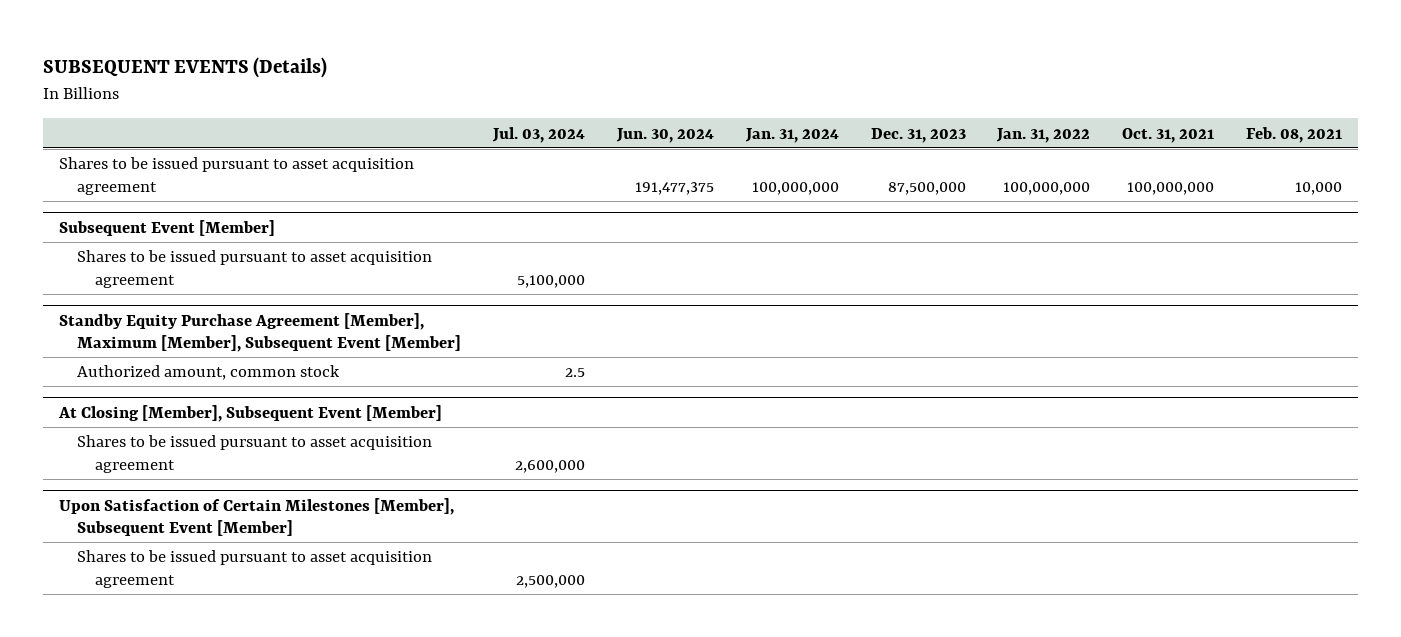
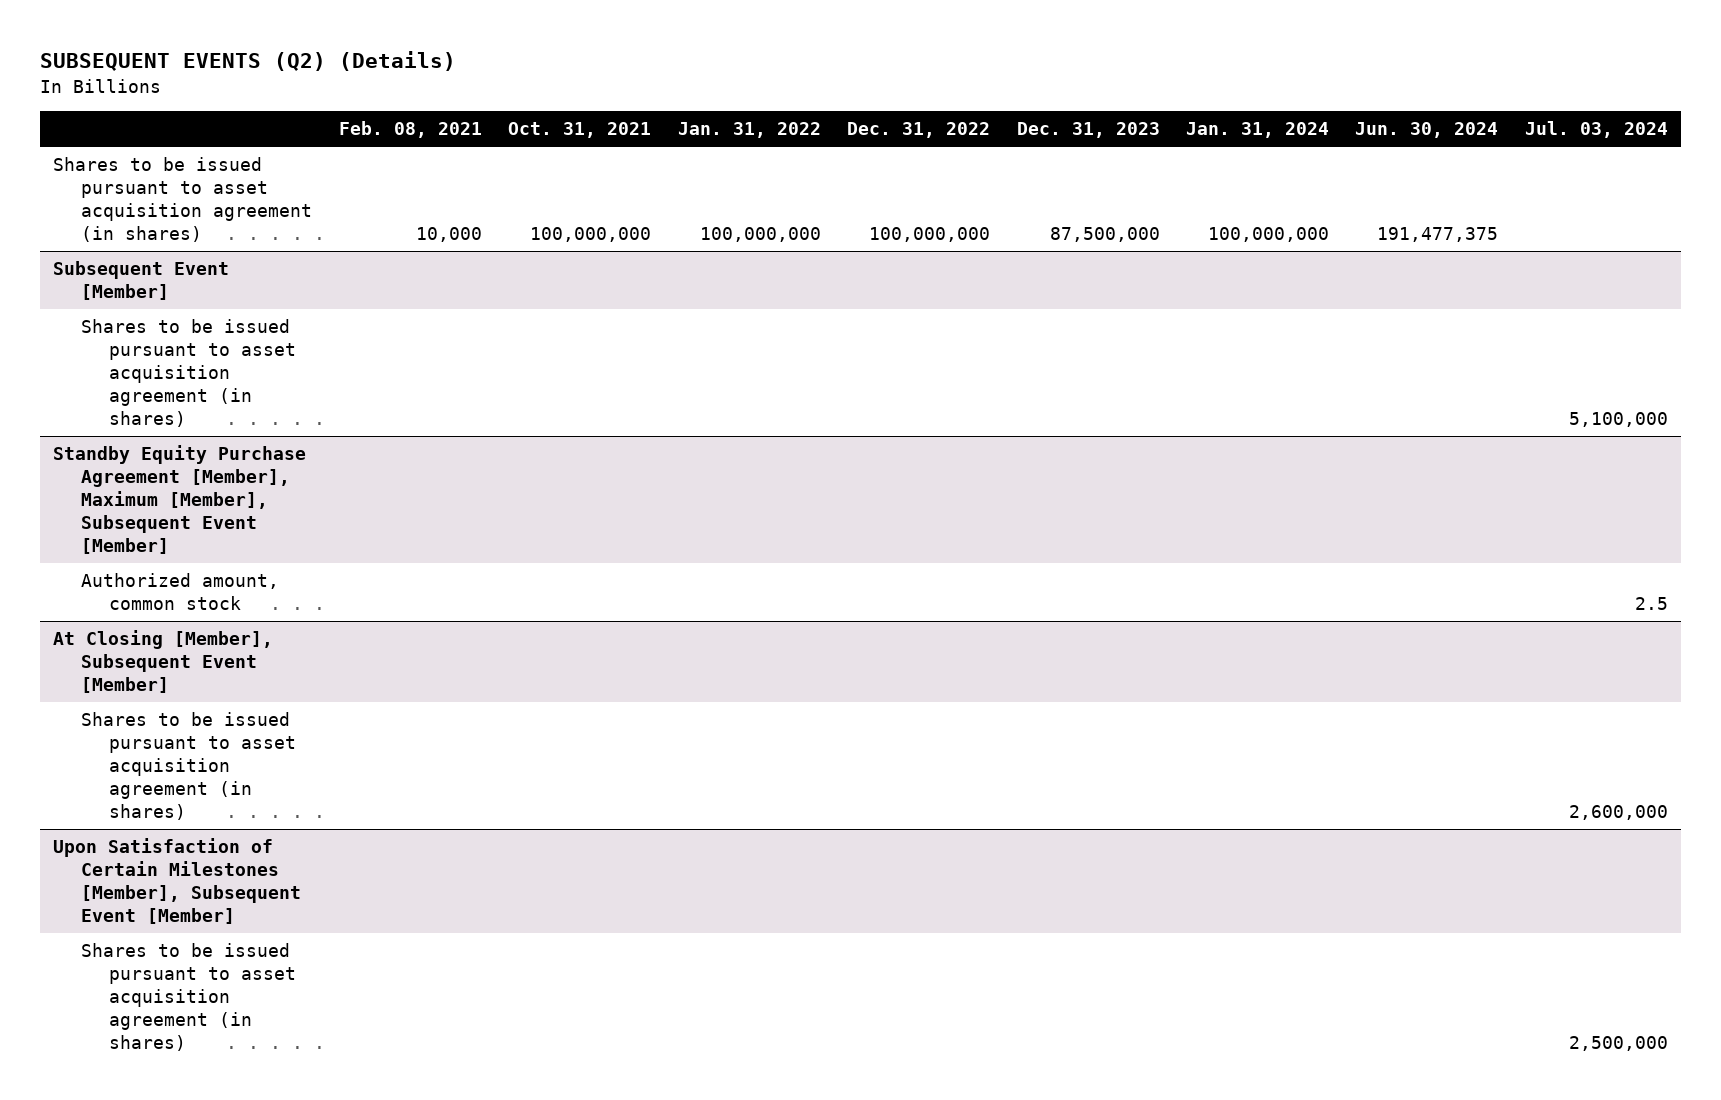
- SUBSEQUENT EVENTS (Details)
+ SUBSEQUENT EVENTS (Q2) (Details)
- | Jul. 03, 2024 | Jun. 30, 2024 | Jan. 31, 2024 | Dec. 31, 2023 | Jan. 31, 2022 | Oct. 31, 2021 | Feb. 08, 2021
+ | Feb. 08, 2021 | Oct. 31, 2021 | Jan. 31, 2022 | Dec. 31, 2022 | Dec. 31, 2023 | Jan. 31, 2024 | Jun. 30, 2024 | Jul. 03, 2024
- Shares to be issued pursuant to asset acquisition agreement | | 191,477,375 | 100,000,000 | 87,500,000 | 100,000,000 | 100,000,000 | 10,000
+ Shares to be issued pursuant to asset acquisition agreement (in shares) | 10,000 | 100,000,000 | 100,000,000 | 100,000,000 | 87,500,000 | 100,000,000 | 191,477,375 |
@ Subsequent Event [Member]
- Shares to be issued pursuant to asset acquisition agreement | 5,100,000 | | | | | |
+ Shares to be issued pursuant to asset acquisition agreement (in shares) | | | | | | | | 5,100,000
@ At Closing [Member], Subsequent Event [Member]
- Shares to be issued pursuant to asset acquisition agreement | 2,600,000 | | | | | |
+ Shares to be issued pursuant to asset acquisition agreement (in shares) | | | | | | | | 2,600,000
@ Upon Satisfaction of Certain Milestones [Member], Subsequent Event [Member]
- Shares to be issued pursuant to asset acquisition agreement | 2,500,000 | | | | | |
+ Shares to be issued pursuant to asset acquisition agreement (in shares) | | | | | | | | 2,500,000

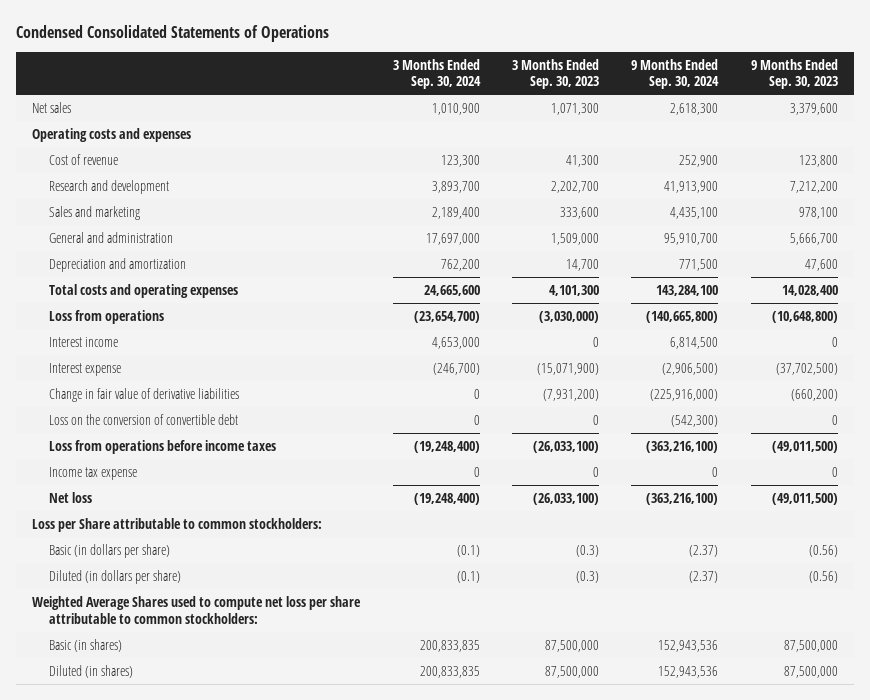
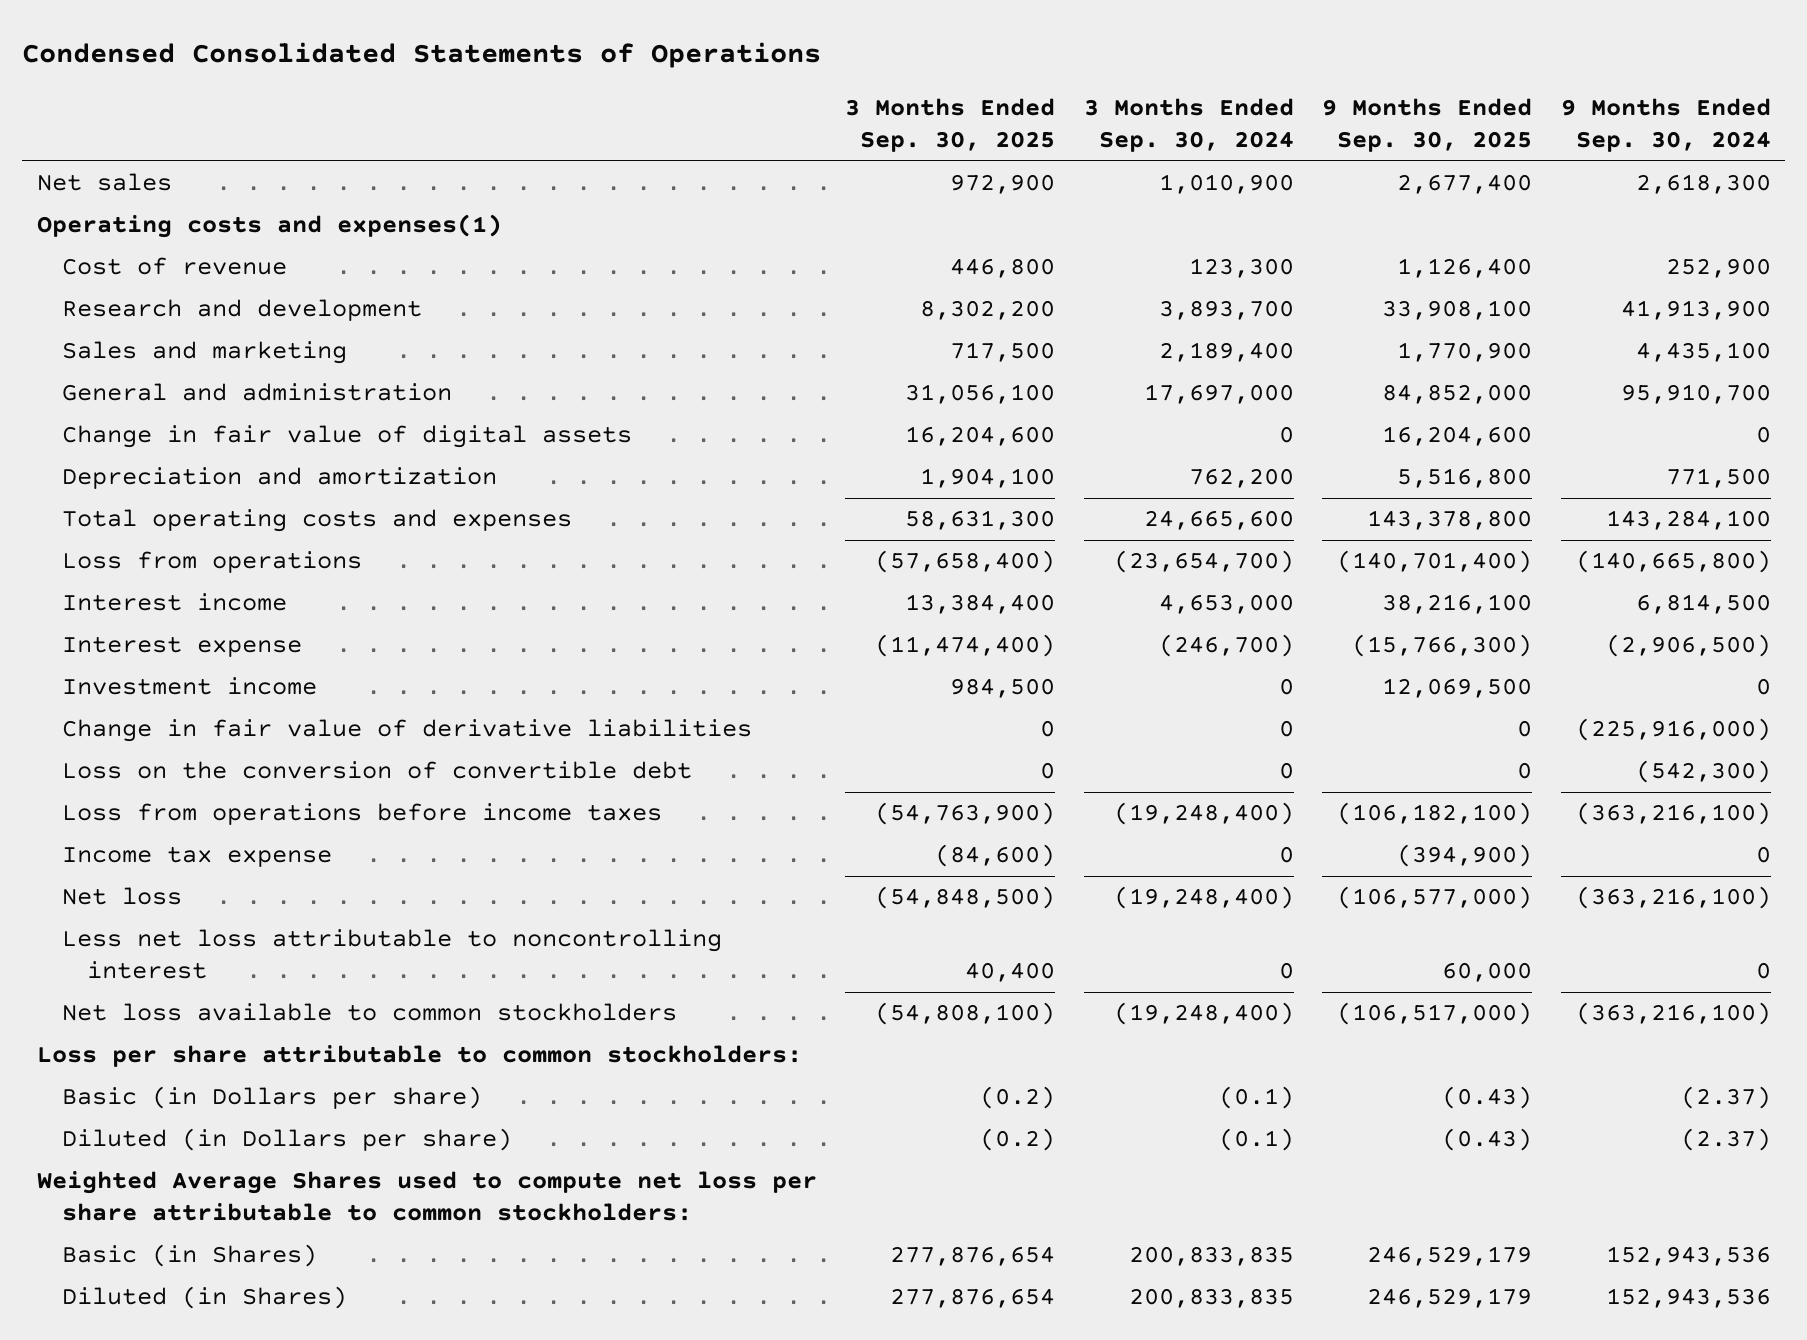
- | 3 Months Ended Sep. 30, 2024 | 3 Months Ended Sep. 30, 2023 | 9 Months Ended Sep. 30, 2024 | 9 Months Ended Sep. 30, 2023
+ | 3 Months Ended Sep. 30, 2025 | 3 Months Ended Sep. 30, 2024 | 9 Months Ended Sep. 30, 2025 | 9 Months Ended Sep. 30, 2024
- Operating costs and expenses
+ Operating costs and expenses(1)
+ Change in fair value of digital assets | 16,204,600 | 0 | 16,204,600 | 0
- Total costs and operating expenses | 24,665,600 | 4,101,300 | 143,284,100 | 14,028,400
+ Total operating costs and expenses | 58,631,300 | 24,665,600 | 143,378,800 | 143,284,100
+ Investment income | 984,500 | 0 | 12,069,500 | 0
- Loss per Share attributable to common stockholders:
- Basic (in dollars per share) | (0.1) | (0.3) | (2.37) | (0.56)
- Diluted (in dollars per share) | (0.1) | (0.3) | (2.37) | (0.56)
+ Less net loss attributable to noncontrolling interest | 40,400 | 0 | 60,000 | 0
+ Net loss available to common stockholders | (54,808,100) | (19,248,400) | (106,517,000) | (363,216,100)
+ Loss per share attributable to common stockholders:
+ Basic (in Dollars per share) | (0.2) | (0.1) | (0.43) | (2.37)
+ Diluted (in Dollars per share) | (0.2) | (0.1) | (0.43) | (2.37)
- Basic (in shares) | 200,833,835 | 87,500,000 | 152,943,536 | 87,500,000
- Diluted (in shares) | 200,833,835 | 87,500,000 | 152,943,536 | 87,500,000
+ Basic (in Shares) | 277,876,654 | 200,833,835 | 246,529,179 | 152,943,536
+ Diluted (in Shares) | 277,876,654 | 200,833,835 | 246,529,179 | 152,943,536

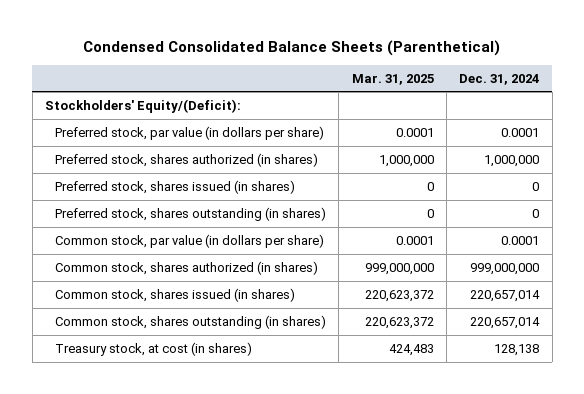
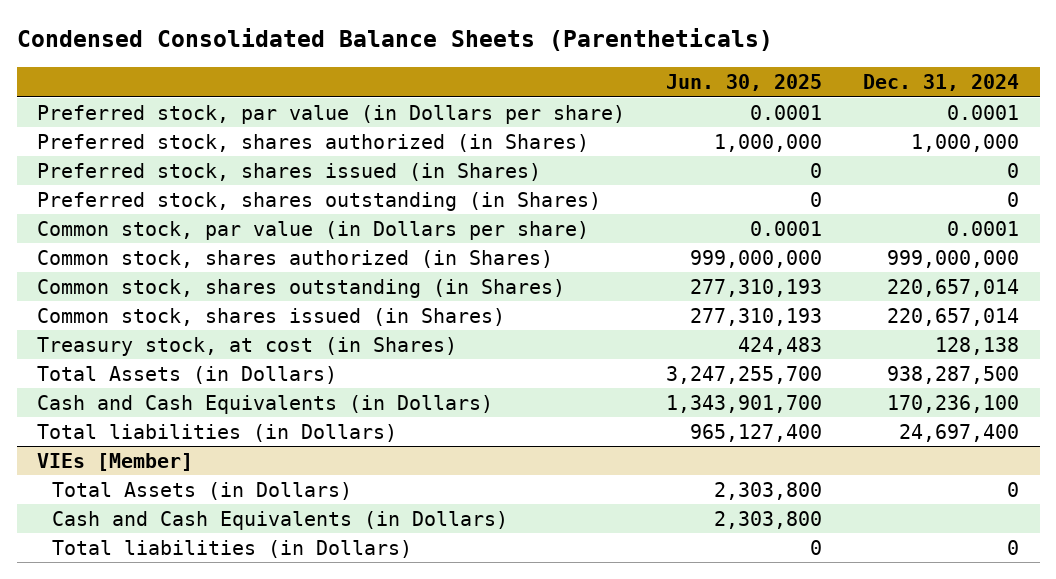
- Condensed Consolidated Balance Sheets (Parenthetical)
+ Condensed Consolidated Balance Sheets (Parentheticals)
- | Mar. 31, 2025 | Dec. 31, 2024
+ | Jun. 30, 2025 | Dec. 31, 2024
- Stockholders' Equity/(Deficit):
- Preferred stock, par value (in dollars per share) | 0.0001 | 0.0001
- Preferred stock, shares authorized (in shares) | 1,000,000 | 1,000,000
- Preferred stock, shares issued (in shares) | 0 | 0
- Preferred stock, shares outstanding (in shares) | 0 | 0
- Common stock, par value (in dollars per share) | 0.0001 | 0.0001
- Common stock, shares authorized (in shares) | 999,000,000 | 999,000,000
- Common stock, shares issued (in shares) | 220,623,372 | 220,657,014
- Common stock, shares outstanding (in shares) | 220,623,372 | 220,657,014
- Treasury stock, at cost (in shares) | 424,483 | 128,138
+ Preferred stock, par value (in Dollars per share) | 0.0001 | 0.0001
+ Preferred stock, shares authorized (in Shares) | 1,000,000 | 1,000,000
+ Preferred stock, shares issued (in Shares) | 0 | 0
+ Preferred stock, shares outstanding (in Shares) | 0 | 0
+ Common stock, par value (in Dollars per share) | 0.0001 | 0.0001
+ Common stock, shares authorized (in Shares) | 999,000,000 | 999,000,000
+ Common stock, shares outstanding (in Shares) | 277,310,193 | 220,657,014
+ Common stock, shares issued (in Shares) | 277,310,193 | 220,657,014
+ Treasury stock, at cost (in Shares) | 424,483 | 128,138
+ Total Assets (in Dollars) | 3,247,255,700 | 938,287,500
+ Cash and Cash Equivalents (in Dollars) | 1,343,901,700 | 170,236,100
+ Total liabilities (in Dollars) | 965,127,400 | 24,697,400
+ VIEs [Member]
+ Total Assets (in Dollars) | 2,303,800 | 0
+ Cash and Cash Equivalents (in Dollars) | 2,303,800 |
+ Total liabilities (in Dollars) | 0 | 0

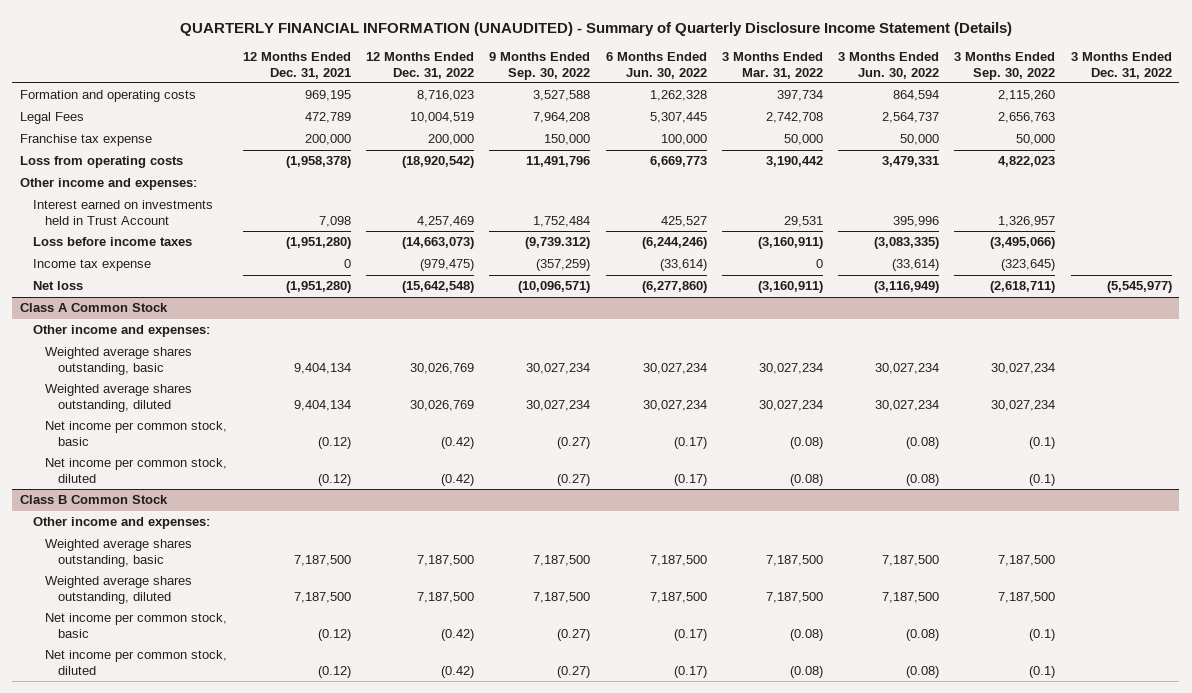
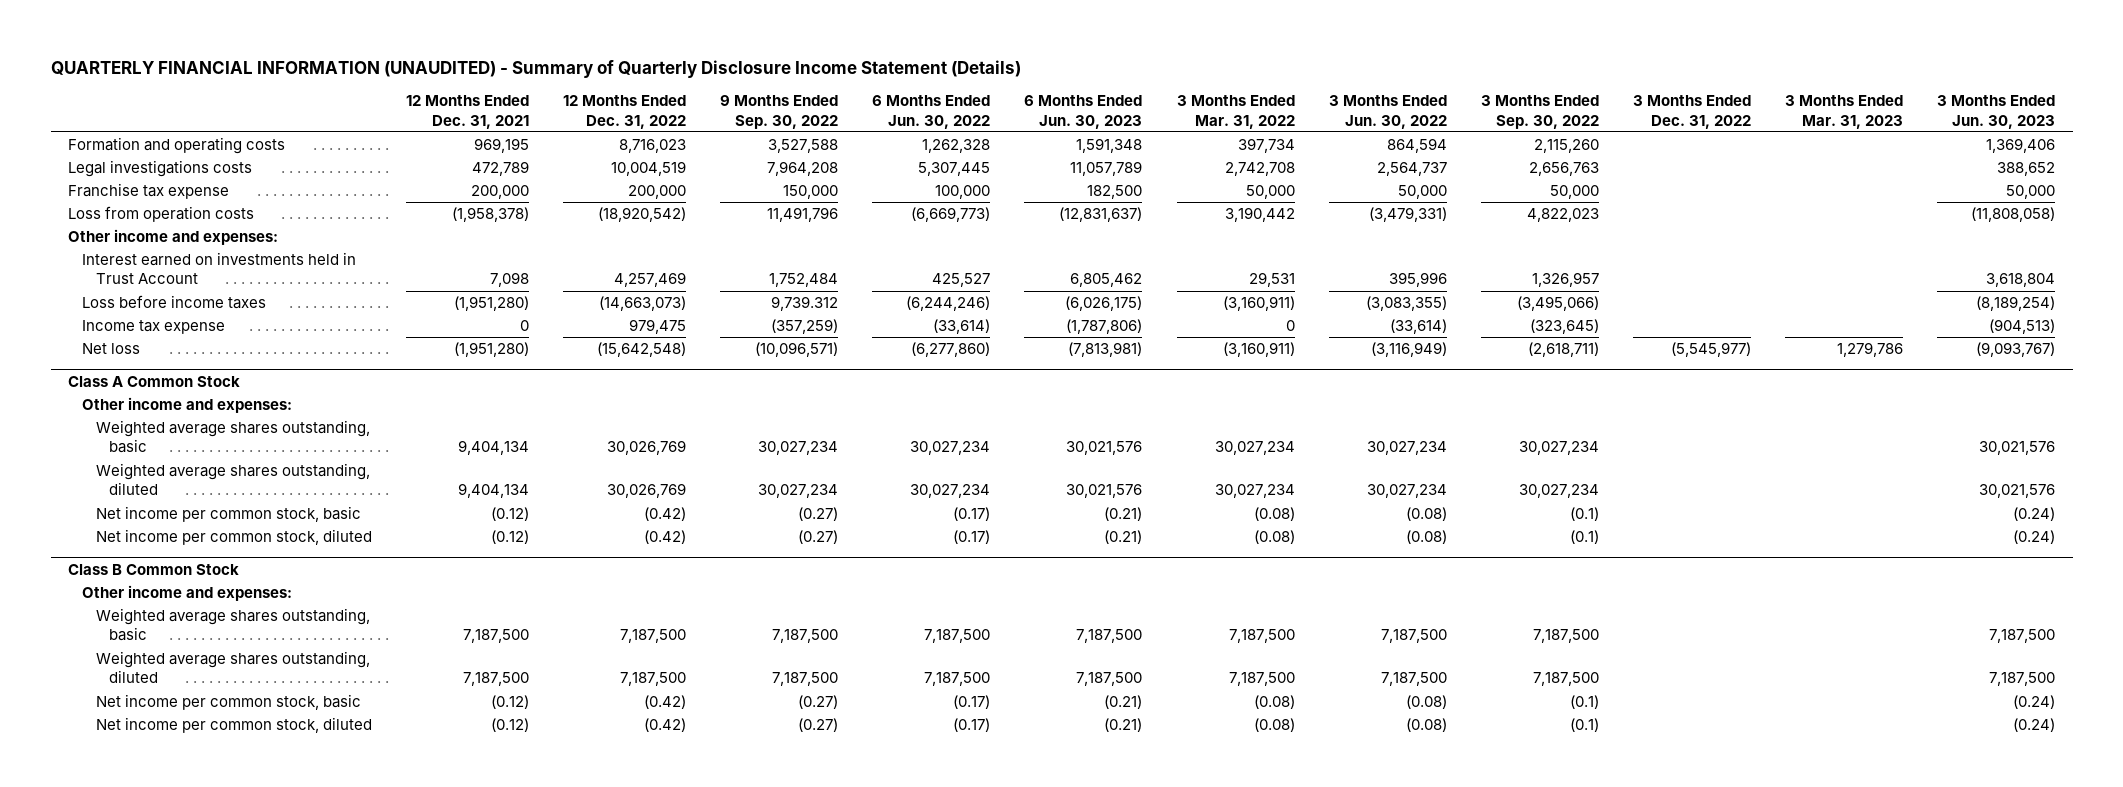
- | 12 Months Ended Dec. 31, 2021 | 12 Months Ended Dec. 31, 2022 | 9 Months Ended Sep. 30, 2022 | 6 Months Ended Jun. 30, 2022 | 3 Months Ended Mar. 31, 2022 | 3 Months Ended Jun. 30, 2022 | 3 Months Ended Sep. 30, 2022 | 3 Months Ended Dec. 31, 2022
+ | 12 Months Ended Dec. 31, 2021 | 12 Months Ended Dec. 31, 2022 | 9 Months Ended Sep. 30, 2022 | 6 Months Ended Jun. 30, 2022 | 6 Months Ended Jun. 30, 2023 | 3 Months Ended Mar. 31, 2022 | 3 Months Ended Jun. 30, 2022 | 3 Months Ended Sep. 30, 2022 | 3 Months Ended Dec. 31, 2022 | 3 Months Ended Mar. 31, 2023 | 3 Months Ended Jun. 30, 2023
- Legal Fees | 472,789 | 10,004,519 | 7,964,208 | 5,307,445 | 2,742,708 | 2,564,737 | 2,656,763 |
+ Legal investigations costs | 472,789 | 10,004,519 | 7,964,208 | 5,307,445 | 11,057,789 | 2,742,708 | 2,564,737 | 2,656,763 | | | 388,652
- Loss from operating costs | (1,958,378) | (18,920,542) | 11,491,796 | 6,669,773 | 3,190,442 | 3,479,331 | 4,822,023 |
+ Loss from operation costs | (1,958,378) | (18,920,542) | 11,491,796 | (6,669,773) | (12,831,637) | 3,190,442 | (3,479,331) | 4,822,023 | | | (11,808,058)
- Loss before income taxes | (1,951,280) | (14,663,073) | (9,739.312) | (6,244,246) | (3,160,911) | (3,083,335) | (3,495,066) |
- Income tax expense | 0 | (979,475) | (357,259) | (33,614) | 0 | (33,614) | (323,645) |
+ Loss before income taxes | (1,951,280) | (14,663,073) | 9,739.312 | (6,244,246) | (6,026,175) | (3,160,911) | (3,083,355) | (3,495,066) | | | (8,189,254)
+ Income tax expense | 0 | 979,475 | (357,259) | (33,614) | (1,787,806) | 0 | (33,614) | (323,645) | | | (904,513)

